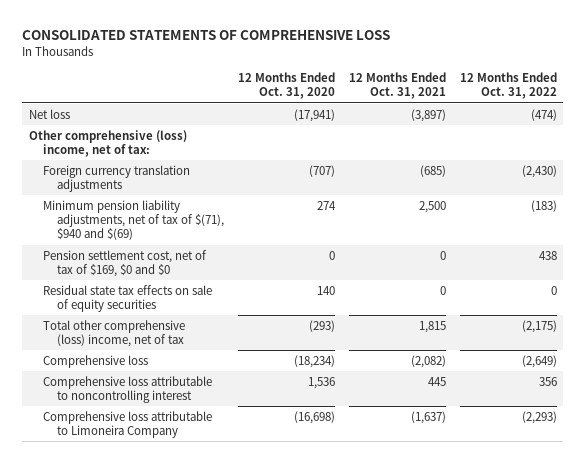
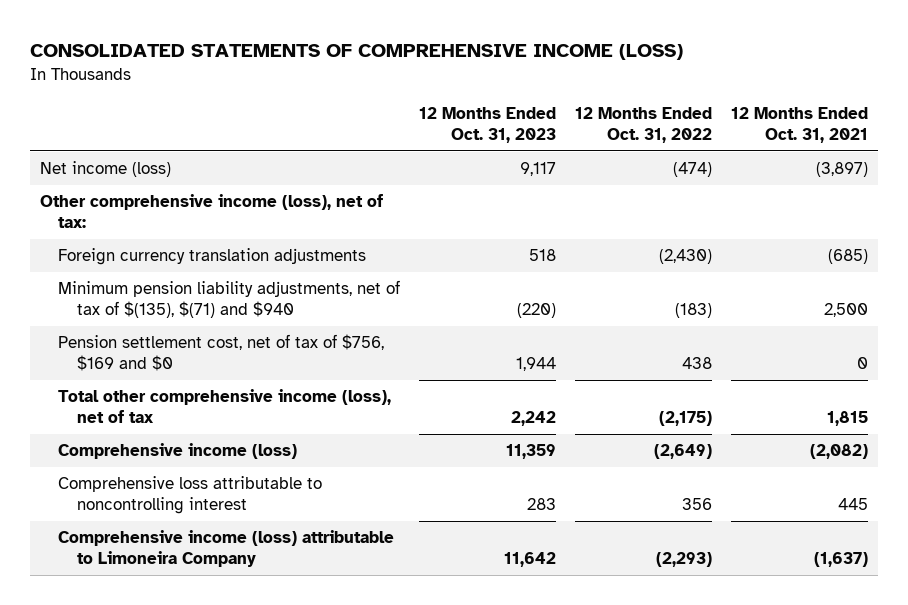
- CONSOLIDATED STATEMENTS OF COMPREHENSIVE LOSS
+ CONSOLIDATED STATEMENTS OF COMPREHENSIVE INCOME (LOSS)
- | 12 Months Ended Oct. 31, 2020 | 12 Months Ended Oct. 31, 2021 | 12 Months Ended Oct. 31, 2022
+ | 12 Months Ended Oct. 31, 2023 | 12 Months Ended Oct. 31, 2022 | 12 Months Ended Oct. 31, 2021
- Net loss | (17,941) | (3,897) | (474)
- Other comprehensive (loss) income, net of tax:
+ Net income (loss) | 9,117 | (474) | (3,897)
+ Other comprehensive income (loss), net of tax:
- Minimum pension liability adjustments, net of tax of $(71), $940 and $(69) | 274 | 2,500 | (183)
- Pension settlement cost, net of tax of $169, $0 and $0 | 0 | 0 | 438
- Residual state tax effects on sale of equity securities | 140 | 0 | 0
- Total other comprehensive (loss) income, net of tax | (293) | 1,815 | (2,175)
- Comprehensive loss | (18,234) | (2,082) | (2,649)
+ Minimum pension liability adjustments, net of tax of $(135), $(71) and $940 | (220) | (183) | 2,500
+ Pension settlement cost, net of tax of $756, $169 and $0 | 1,944 | 438 | 0
+ Total other comprehensive income (loss), net of tax | 2,242 | (2,175) | 1,815
+ Comprehensive income (loss) | 11,359 | (2,649) | (2,082)
- Comprehensive loss attributable to Limoneira Company | (16,698) | (1,637) | (2,293)
+ Comprehensive income (loss) attributable to Limoneira Company | 11,642 | (2,293) | (1,637)

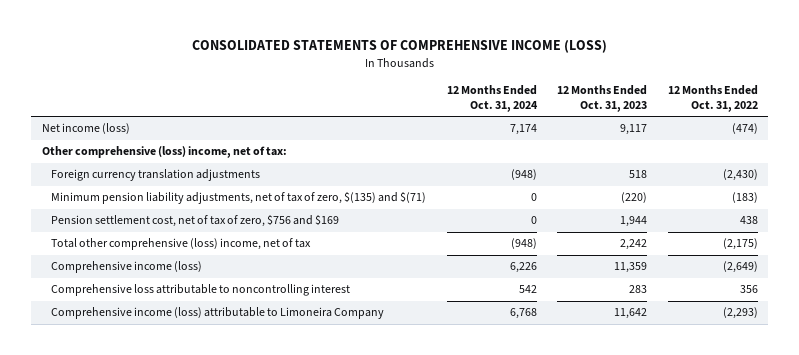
- | 12 Months Ended Oct. 31, 2023 | 12 Months Ended Oct. 31, 2022 | 12 Months Ended Oct. 31, 2021
+ | 12 Months Ended Oct. 31, 2024 | 12 Months Ended Oct. 31, 2023 | 12 Months Ended Oct. 31, 2022
- Other comprehensive income (loss), net of tax:
+ Other comprehensive (loss) income, net of tax:
- Minimum pension liability adjustments, net of tax of $(135), $(71) and $940 | (220) | (183) | 2,500
- Pension settlement cost, net of tax of $756, $169 and $0 | 1,944 | 438 | 0
- Total other comprehensive income (loss), net of tax | 2,242 | (2,175) | 1,815
+ Minimum pension liability adjustments, net of tax of zero, $(135) and $(71) | 0 | (220) | (183)
+ Pension settlement cost, net of tax of zero, $756 and $169 | 0 | 1,944 | 438
+ Total other comprehensive (loss) income, net of tax | (948) | 2,242 | (2,175)

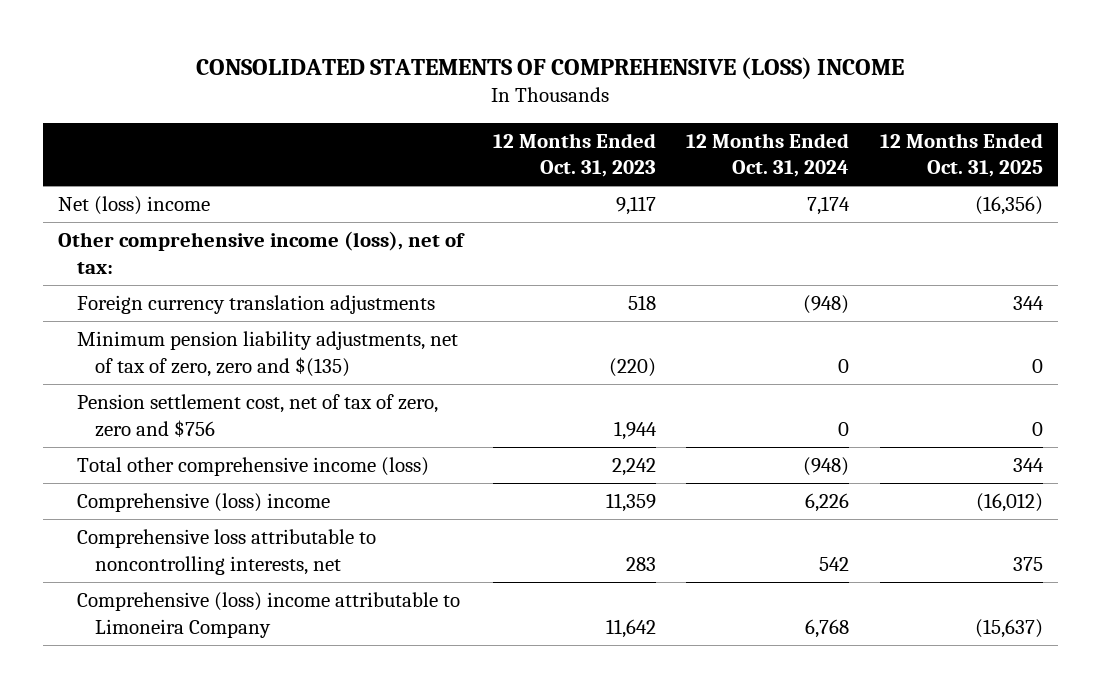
- CONSOLIDATED STATEMENTS OF COMPREHENSIVE INCOME (LOSS)
+ CONSOLIDATED STATEMENTS OF COMPREHENSIVE (LOSS) INCOME
- | 12 Months Ended Oct. 31, 2024 | 12 Months Ended Oct. 31, 2023 | 12 Months Ended Oct. 31, 2022
+ | 12 Months Ended Oct. 31, 2023 | 12 Months Ended Oct. 31, 2024 | 12 Months Ended Oct. 31, 2025
- Net income (loss) | 7,174 | 9,117 | (474)
- Other comprehensive (loss) income, net of tax:
+ Net (loss) income | 9,117 | 7,174 | (16,356)
+ Other comprehensive income (loss), net of tax:
- Minimum pension liability adjustments, net of tax of zero, $(135) and $(71) | 0 | (220) | (183)
- Pension settlement cost, net of tax of zero, $756 and $169 | 0 | 1,944 | 438
- Total other comprehensive (loss) income, net of tax | (948) | 2,242 | (2,175)
- Comprehensive income (loss) | 6,226 | 11,359 | (2,649)
- Comprehensive loss attributable to noncontrolling interest | 542 | 283 | 356
- Comprehensive income (loss) attributable to Limoneira Company | 6,768 | 11,642 | (2,293)
+ Minimum pension liability adjustments, net of tax of zero, zero and $(135) | (220) | 0 | 0
+ Pension settlement cost, net of tax of zero, zero and $756 | 1,944 | 0 | 0
+ Total other comprehensive income (loss) | 2,242 | (948) | 344
+ Comprehensive (loss) income | 11,359 | 6,226 | (16,012)
+ Comprehensive loss attributable to noncontrolling interests, net | 283 | 542 | 375
+ Comprehensive (loss) income attributable to Limoneira Company | 11,642 | 6,768 | (15,637)

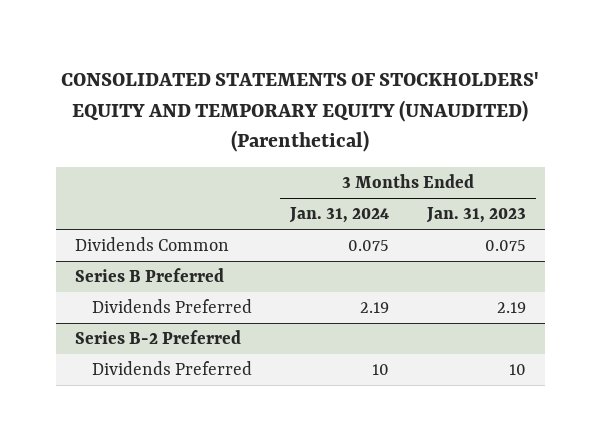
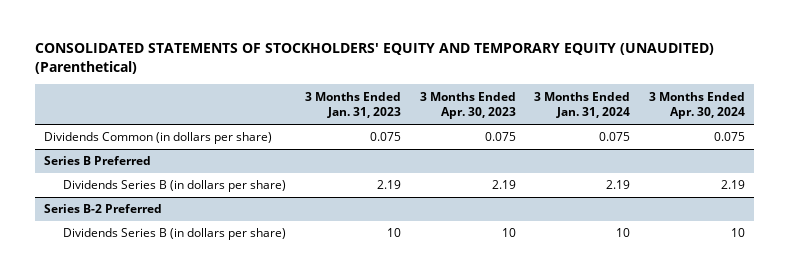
- | 3 Months Ended Jan. 31, 2024 | 3 Months Ended Jan. 31, 2023
+ | 3 Months Ended Jan. 31, 2023 | 3 Months Ended Apr. 30, 2023 | 3 Months Ended Jan. 31, 2024 | 3 Months Ended Apr. 30, 2024
- Dividends Common | 0.075 | 0.075
+ Dividends Common (in dollars per share) | 0.075 | 0.075 | 0.075 | 0.075
@ Series B Preferred
- Dividends Preferred | 2.19 | 2.19
+ Dividends Series B (in dollars per share) | 2.19 | 2.19 | 2.19 | 2.19
@ Series B-2 Preferred
- Dividends Preferred | 10 | 10
+ Dividends Series B (in dollars per share) | 10 | 10 | 10 | 10

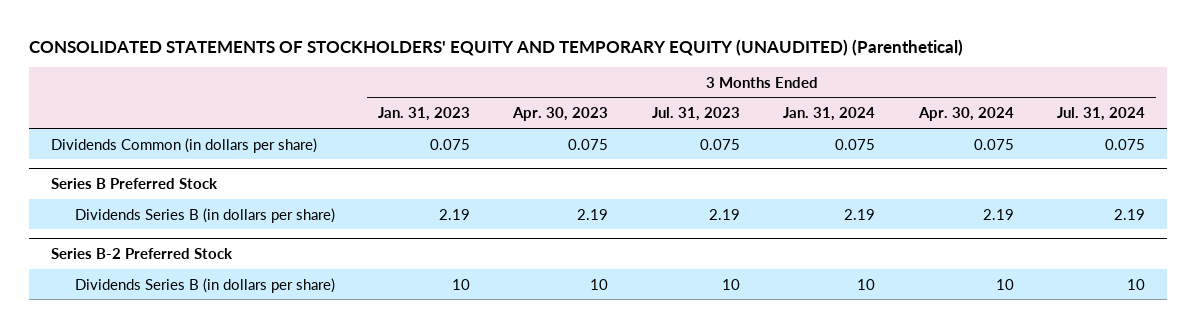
- | 3 Months Ended Jan. 31, 2023 | 3 Months Ended Apr. 30, 2023 | 3 Months Ended Jan. 31, 2024 | 3 Months Ended Apr. 30, 2024
+ | 3 Months Ended Jan. 31, 2023 | 3 Months Ended Apr. 30, 2023 | 3 Months Ended Jul. 31, 2023 | 3 Months Ended Jan. 31, 2024 | 3 Months Ended Apr. 30, 2024 | 3 Months Ended Jul. 31, 2024
- Series B Preferred
+ Series B Preferred Stock
- Series B-2 Preferred
+ Series B-2 Preferred Stock

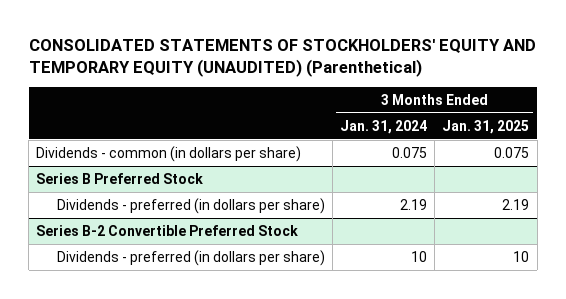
- | 3 Months Ended Jan. 31, 2023 | 3 Months Ended Apr. 30, 2023 | 3 Months Ended Jul. 31, 2023 | 3 Months Ended Jan. 31, 2024 | 3 Months Ended Apr. 30, 2024 | 3 Months Ended Jul. 31, 2024
+ | 3 Months Ended Jan. 31, 2024 | 3 Months Ended Jan. 31, 2025
- Dividends Common (in dollars per share) | 0.075 | 0.075 | 0.075 | 0.075 | 0.075 | 0.075
+ Dividends - common (in dollars per share) | 0.075 | 0.075
@ Series B Preferred Stock
- Dividends Series B (in dollars per share) | 2.19 | 2.19 | 2.19 | 2.19 | 2.19 | 2.19
- Series B-2 Preferred Stock
- Dividends Series B (in dollars per share) | 10 | 10 | 10 | 10 | 10 | 10
@ Series B Preferred Stock
+ Dividends - preferred (in dollars per share) | 2.19 | 2.19
+ Series B-2 Convertible Preferred Stock
+ Dividends - preferred (in dollars per share) | 10 | 10

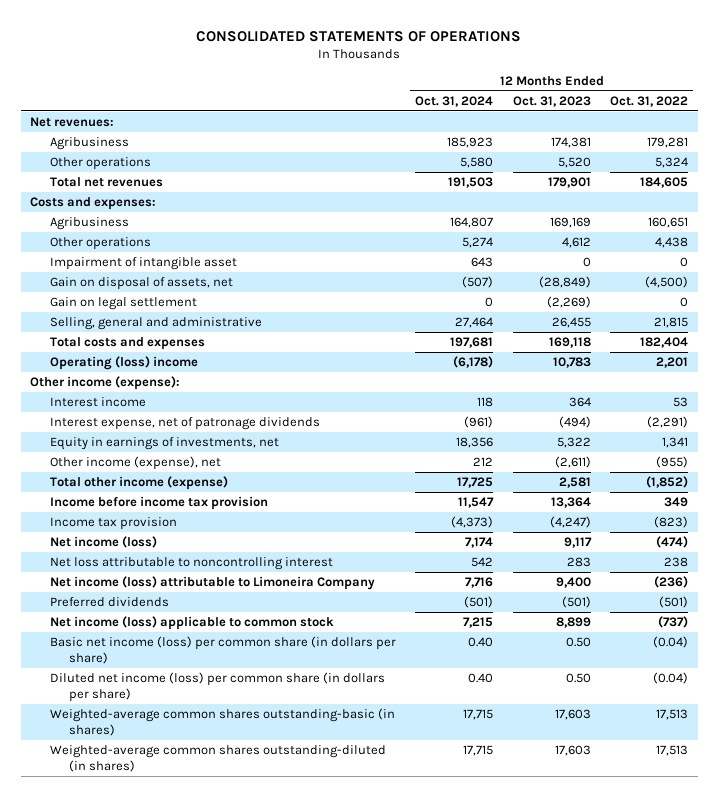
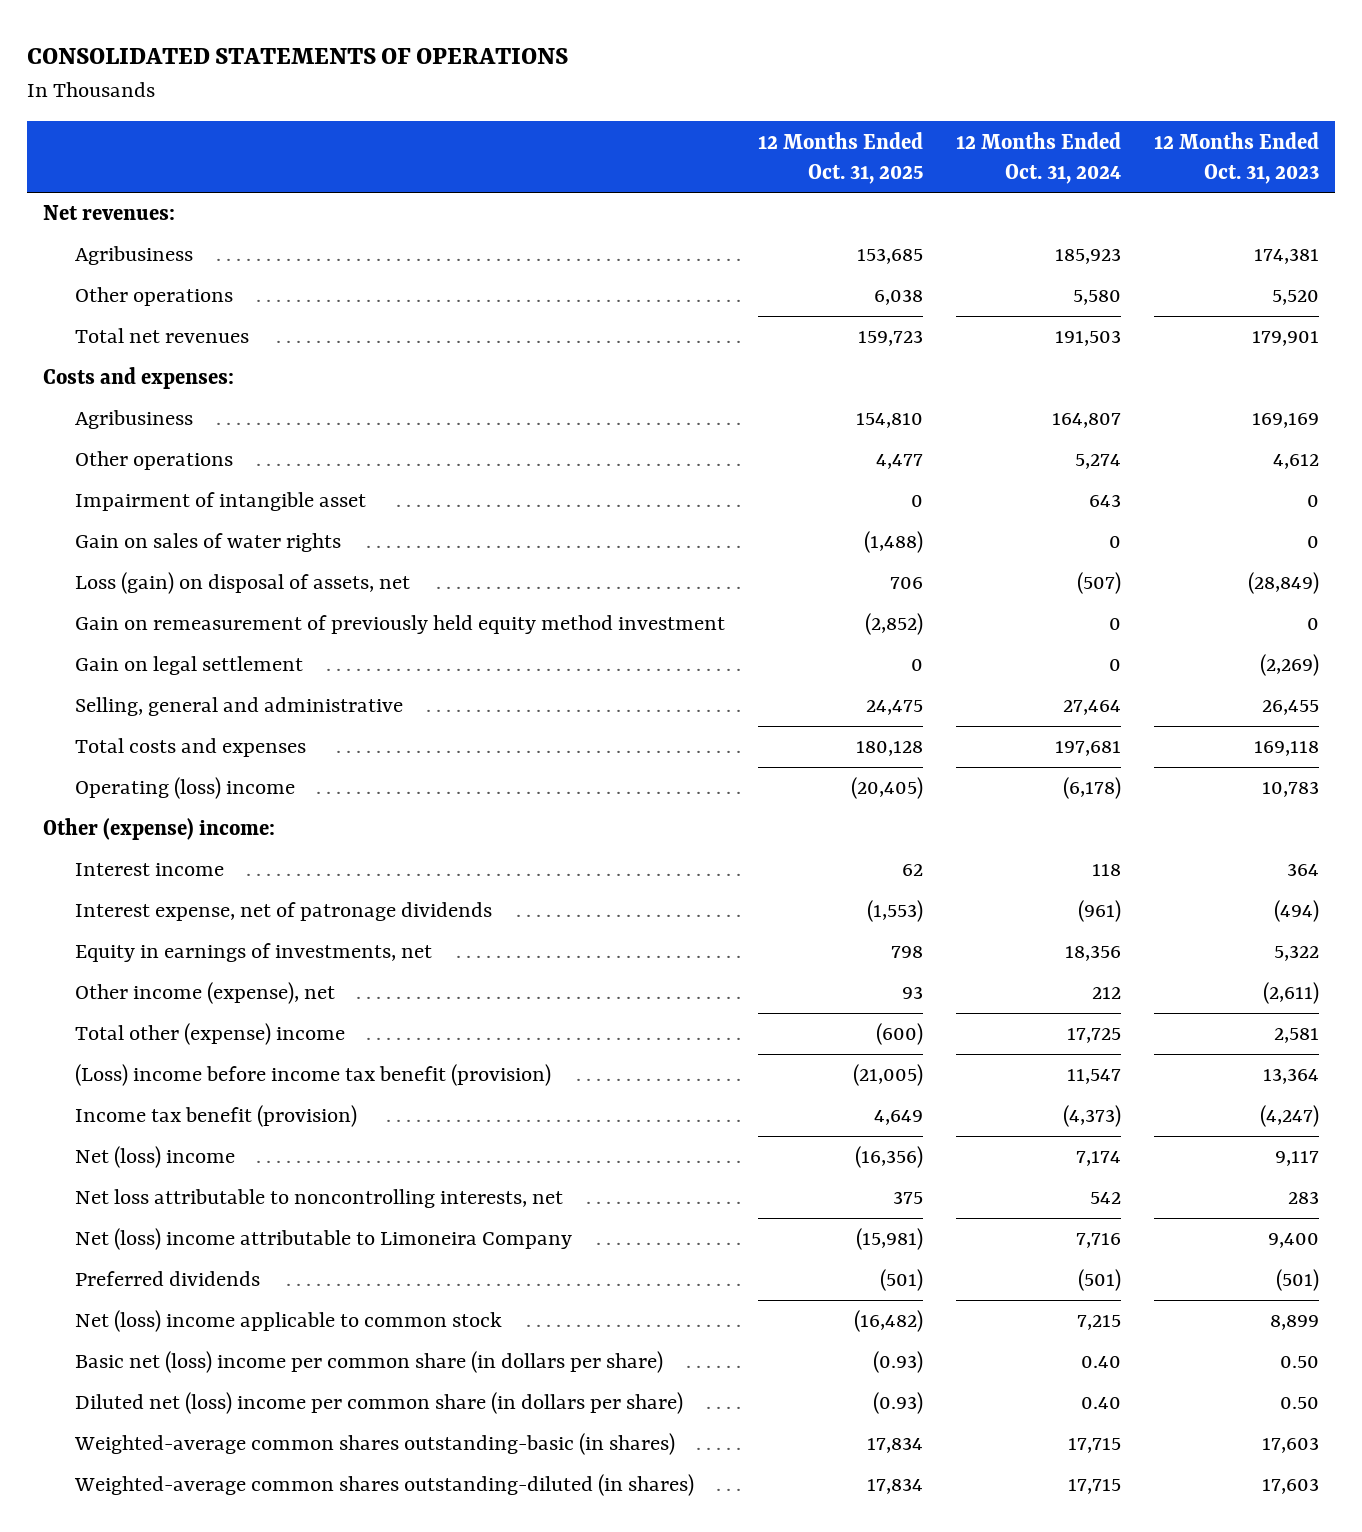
- | 12 Months Ended Oct. 31, 2024 | 12 Months Ended Oct. 31, 2023 | 12 Months Ended Oct. 31, 2022
+ | 12 Months Ended Oct. 31, 2025 | 12 Months Ended Oct. 31, 2024 | 12 Months Ended Oct. 31, 2023
- Gain on disposal of assets, net | (507) | (28,849) | (4,500)
+ Gain on sales of water rights | (1,488) | 0 | 0
+ Loss (gain) on disposal of assets, net | 706 | (507) | (28,849)
+ Gain on remeasurement of previously held equity method investment | (2,852) | 0 | 0
- Other income (expense):
+ Other (expense) income:
- Total other income (expense) | 17,725 | 2,581 | (1,852)
- Income before income tax provision | 11,547 | 13,364 | 349
- Income tax provision | (4,373) | (4,247) | (823)
- Net income (loss) | 7,174 | 9,117 | (474)
- Net loss attributable to noncontrolling interest | 542 | 283 | 238
- Net income (loss) attributable to Limoneira Company | 7,716 | 9,400 | (236)
+ Total other (expense) income | (600) | 17,725 | 2,581
+ (Loss) income before income tax benefit (provision) | (21,005) | 11,547 | 13,364
+ Income tax benefit (provision) | 4,649 | (4,373) | (4,247)
+ Net (loss) income | (16,356) | 7,174 | 9,117
+ Net loss attributable to noncontrolling interests, net | 375 | 542 | 283
+ Net (loss) income attributable to Limoneira Company | (15,981) | 7,716 | 9,400
- Net income (loss) applicable to common stock | 7,215 | 8,899 | (737)
- Basic net income (loss) per common share (in dollars per share) | 0.40 | 0.50 | (0.04)
- Diluted net income (loss) per common share (in dollars per share) | 0.40 | 0.50 | (0.04)
+ Net (loss) income applicable to common stock | (16,482) | 7,215 | 8,899
+ Basic net (loss) income per common share (in dollars per share) | (0.93) | 0.40 | 0.50
+ Diluted net (loss) income per common share (in dollars per share) | (0.93) | 0.40 | 0.50

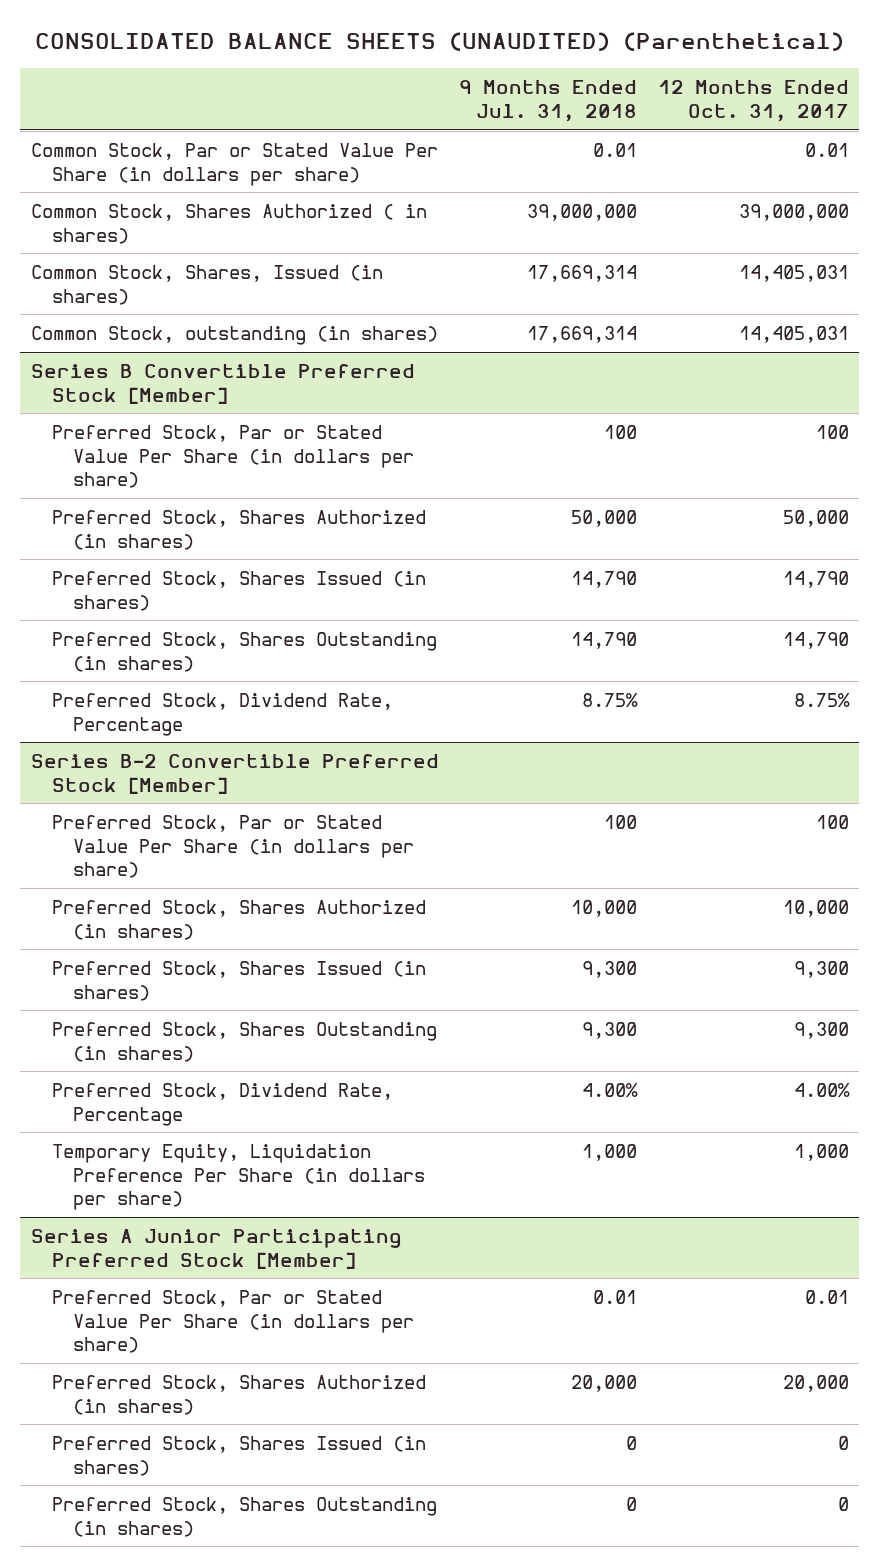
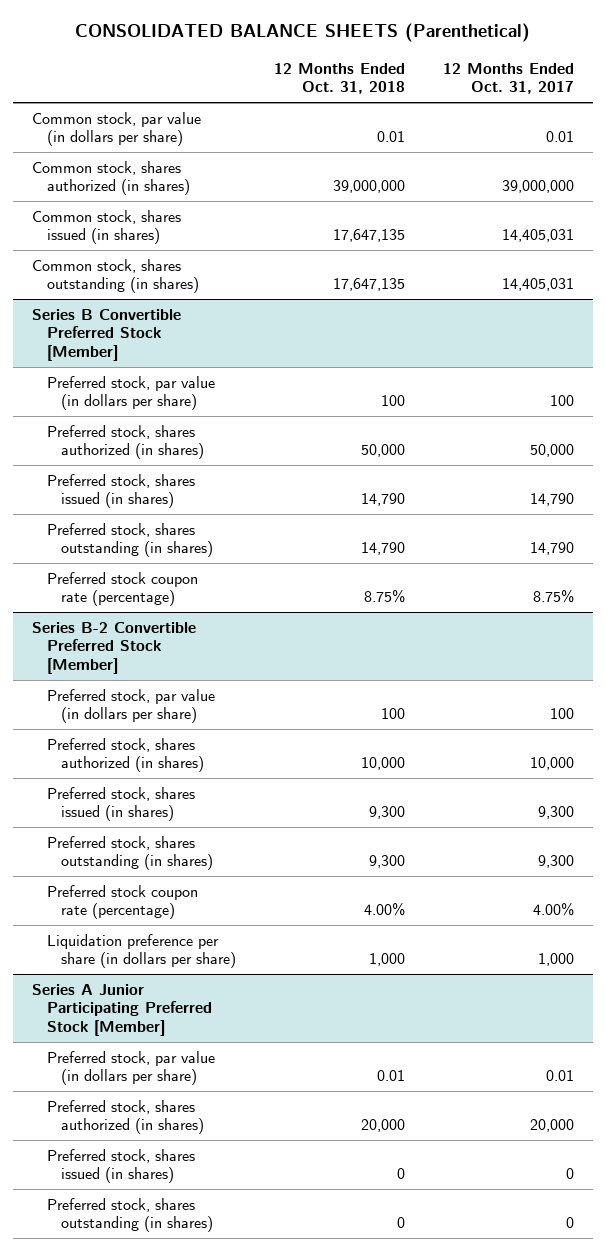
- CONSOLIDATED BALANCE SHEETS (UNAUDITED) (Parenthetical)
+ CONSOLIDATED BALANCE SHEETS (Parenthetical)
- | 9 Months Ended Jul. 31, 2018 | 12 Months Ended Oct. 31, 2017
+ | 12 Months Ended Oct. 31, 2018 | 12 Months Ended Oct. 31, 2017
- Common Stock, Par or Stated Value Per Share (in dollars per share) | 0.01 | 0.01
- Common Stock, Shares Authorized ( in shares) | 39,000,000 | 39,000,000
- Common Stock, Shares, Issued (in shares) | 17,669,314 | 14,405,031
- Common Stock, outstanding (in shares) | 17,669,314 | 14,405,031
+ Common stock, par value (in dollars per share) | 0.01 | 0.01
+ Common stock, shares authorized (in shares) | 39,000,000 | 39,000,000
+ Common stock, shares issued (in shares) | 17,647,135 | 14,405,031
+ Common stock, shares outstanding (in shares) | 17,647,135 | 14,405,031
@ Series B Convertible Preferred Stock [Member]
- Preferred Stock, Par or Stated Value Per Share (in dollars per share) | 100 | 100
- Preferred Stock, Shares Authorized (in shares) | 50,000 | 50,000
- Preferred Stock, Shares Issued (in shares) | 14,790 | 14,790
- Preferred Stock, Shares Outstanding (in shares) | 14,790 | 14,790
- Preferred Stock, Dividend Rate, Percentage | 8.75% | 8.75%
+ Preferred stock, par value (in dollars per share) | 100 | 100
+ Preferred stock, shares authorized (in shares) | 50,000 | 50,000
+ Preferred stock, shares issued (in shares) | 14,790 | 14,790
+ Preferred stock, shares outstanding (in shares) | 14,790 | 14,790
+ Preferred stock coupon rate (percentage) | 8.75% | 8.75%
@ Series B-2 Convertible Preferred Stock [Member]
- Preferred Stock, Par or Stated Value Per Share (in dollars per share) | 100 | 100
- Preferred Stock, Shares Authorized (in shares) | 10,000 | 10,000
- Preferred Stock, Shares Issued (in shares) | 9,300 | 9,300
- Preferred Stock, Shares Outstanding (in shares) | 9,300 | 9,300
- Preferred Stock, Dividend Rate, Percentage | 4.00% | 4.00%
- Temporary Equity, Liquidation Preference Per Share (in dollars per share) | 1,000 | 1,000
+ Preferred stock, par value (in dollars per share) | 100 | 100
+ Preferred stock, shares authorized (in shares) | 10,000 | 10,000
+ Preferred stock, shares issued (in shares) | 9,300 | 9,300
+ Preferred stock, shares outstanding (in shares) | 9,300 | 9,300
+ Preferred stock coupon rate (percentage) | 4.00% | 4.00%
+ Liquidation preference per share (in dollars per share) | 1,000 | 1,000
@ Series A Junior Participating Preferred Stock [Member]
- Preferred Stock, Par or Stated Value Per Share (in dollars per share) | 0.01 | 0.01
- Preferred Stock, Shares Authorized (in shares) | 20,000 | 20,000
- Preferred Stock, Shares Issued (in shares) | 0 | 0
- Preferred Stock, Shares Outstanding (in shares) | 0 | 0
+ Preferred stock, par value (in dollars per share) | 0.01 | 0.01
+ Preferred stock, shares authorized (in shares) | 20,000 | 20,000
+ Preferred stock, shares issued (in shares) | 0 | 0
+ Preferred stock, shares outstanding (in shares) | 0 | 0

